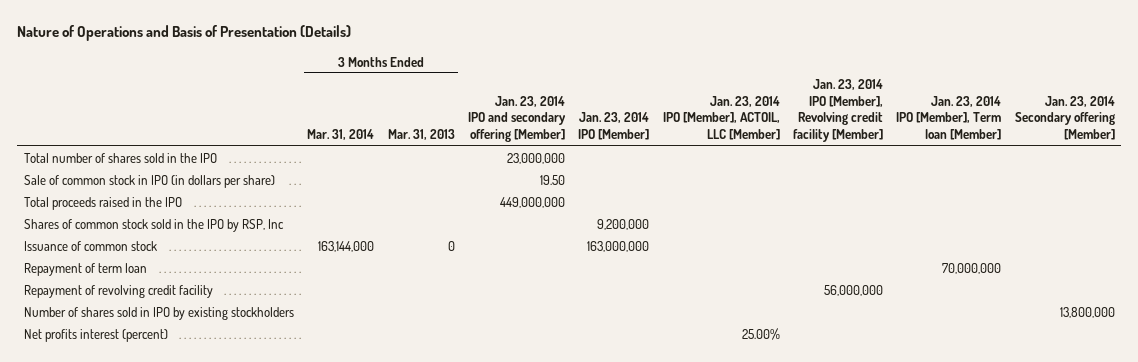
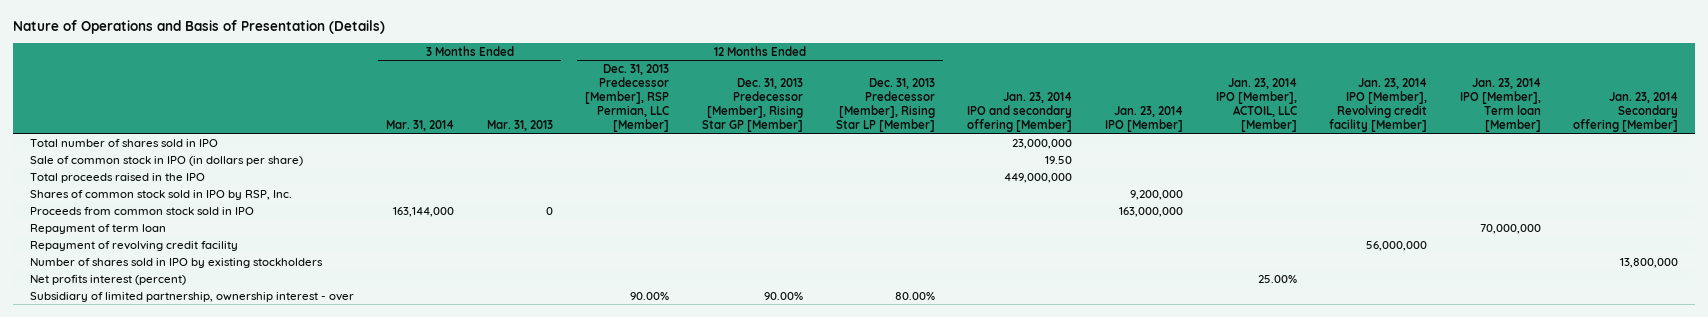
- | 3 Months Ended Mar. 31, 2014 | 3 Months Ended Mar. 31, 2013 | Jan. 23, 2014 IPO and secondary offering [Member] | Jan. 23, 2014 IPO [Member] | Jan. 23, 2014 IPO [Member], ACTOIL, LLC [Member] | Jan. 23, 2014 IPO [Member], Revolving credit facility [Member] | Jan. 23, 2014 IPO [Member], Term loan [Member] | Jan. 23, 2014 Secondary offering [Member]
+ | 3 Months Ended Mar. 31, 2014 | 3 Months Ended Mar. 31, 2013 | 12 Months Ended Dec. 31, 2013 Predecessor [Member], RSP Permian, LLC [Member] | 12 Months Ended Dec. 31, 2013 Predecessor [Member], Rising Star GP [Member] | 12 Months Ended Dec. 31, 2013 Predecessor [Member], Rising Star LP [Member] | Jan. 23, 2014 IPO and secondary offering [Member] | Jan. 23, 2014 IPO [Member] | Jan. 23, 2014 IPO [Member], ACTOIL, LLC [Member] | Jan. 23, 2014 IPO [Member], Revolving credit facility [Member] | Jan. 23, 2014 IPO [Member], Term loan [Member] | Jan. 23, 2014 Secondary offering [Member]
- Total number of shares sold in the IPO | | | 23,000,000 | | | | |
+ Total number of shares sold in IPO | | | | | | 23,000,000 | | | | |
- Shares of common stock sold in the IPO by RSP, Inc | | | | 9,200,000 | | | |
- Issuance of common stock | 163,144,000 | 0 | | 163,000,000 | | | |
+ Shares of common stock sold in IPO by RSP, Inc. | | | | | | | 9,200,000 | | | |
+ Proceeds from common stock sold in IPO | 163,144,000 | 0 | | | | | 163,000,000 | | | |
+ Subsidiary of limited partnership, ownership interest - over | | | 90.00% | 90.00% | 80.00% | | | | | |

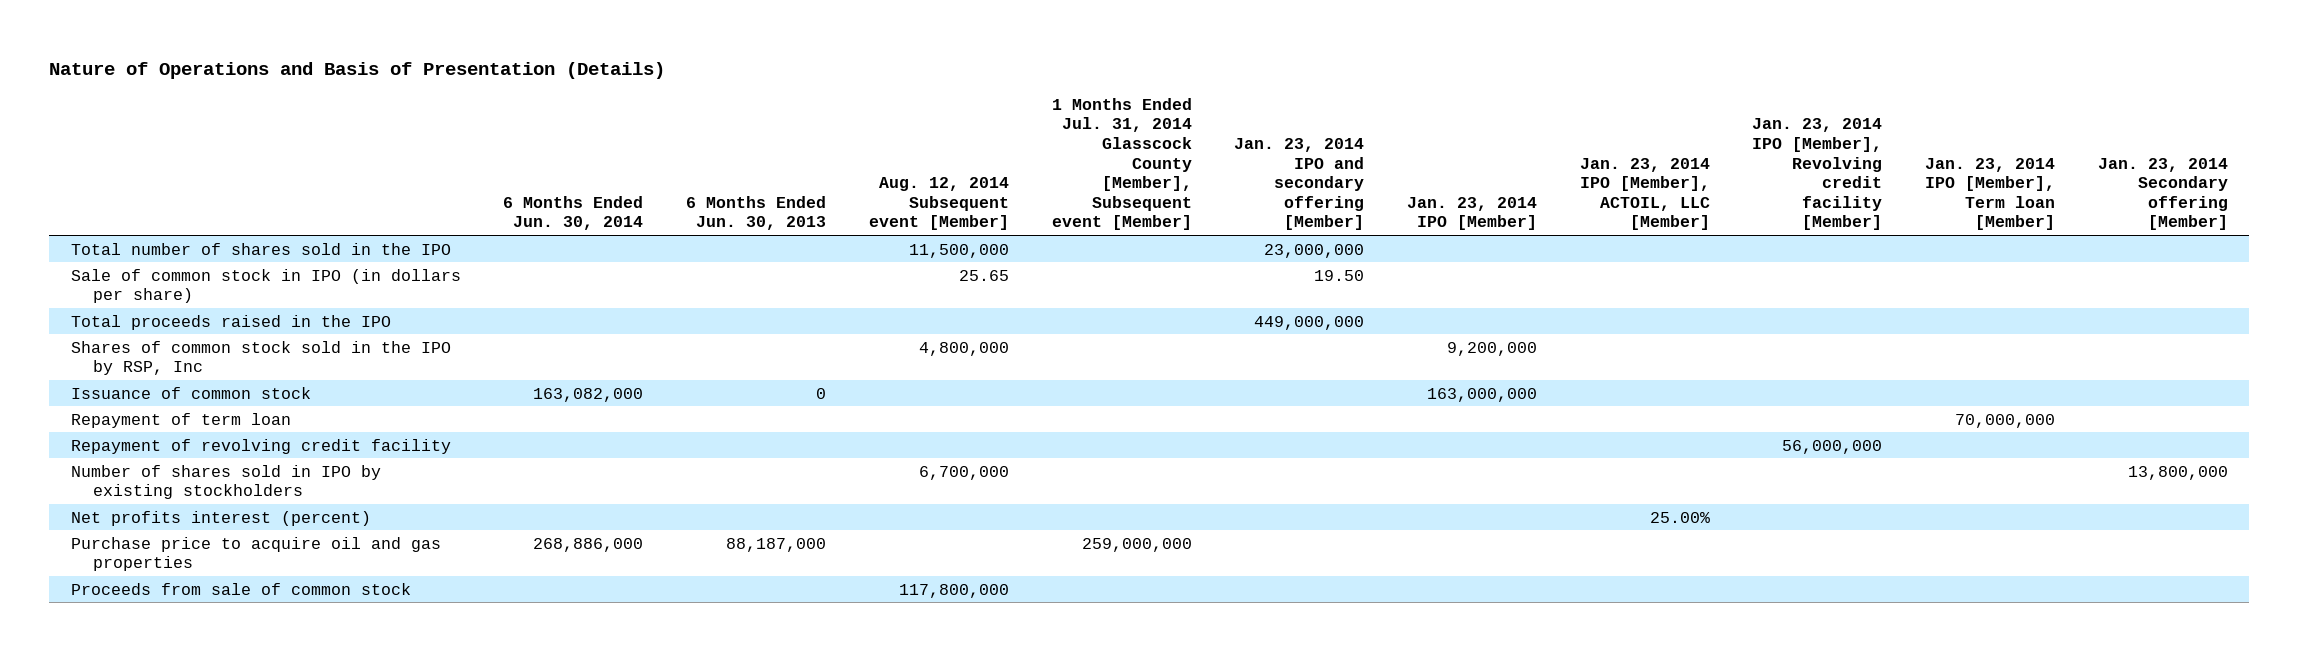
- | 3 Months Ended Mar. 31, 2014 | 3 Months Ended Mar. 31, 2013 | 12 Months Ended Dec. 31, 2013 Predecessor [Member], RSP Permian, LLC [Member] | 12 Months Ended Dec. 31, 2013 Predecessor [Member], Rising Star GP [Member] | 12 Months Ended Dec. 31, 2013 Predecessor [Member], Rising Star LP [Member] | Jan. 23, 2014 IPO and secondary offering [Member] | Jan. 23, 2014 IPO [Member] | Jan. 23, 2014 IPO [Member], ACTOIL, LLC [Member] | Jan. 23, 2014 IPO [Member], Revolving credit facility [Member] | Jan. 23, 2014 IPO [Member], Term loan [Member] | Jan. 23, 2014 Secondary offering [Member]
+ | 6 Months Ended Jun. 30, 2014 | 6 Months Ended Jun. 30, 2013 | Aug. 12, 2014 Subsequent event [Member] | 1 Months Ended Jul. 31, 2014 Glasscock County [Member], Subsequent event [Member] | Jan. 23, 2014 IPO and secondary offering [Member] | Jan. 23, 2014 IPO [Member] | Jan. 23, 2014 IPO [Member], ACTOIL, LLC [Member] | Jan. 23, 2014 IPO [Member], Revolving credit facility [Member] | Jan. 23, 2014 IPO [Member], Term loan [Member] | Jan. 23, 2014 Secondary offering [Member]
- Total number of shares sold in IPO | | | | | | 23,000,000 | | | | |
+ Total number of shares sold in the IPO | | | 11,500,000 | | 23,000,000 | | | | |
- Shares of common stock sold in IPO by RSP, Inc. | | | | | | | 9,200,000 | | | |
- Proceeds from common stock sold in IPO | 163,144,000 | 0 | | | | | 163,000,000 | | | |
+ Shares of common stock sold in the IPO by RSP, Inc | | | 4,800,000 | | | 9,200,000 | | | |
+ Issuance of common stock | 163,082,000 | 0 | | | | 163,000,000 | | | |
- Subsidiary of limited partnership, ownership interest - over | | | 90.00% | 90.00% | 80.00% | | | | | |
+ Purchase price to acquire oil and gas properties | 268,886,000 | 88,187,000 | | 259,000,000 | | | | | |
+ Proceeds from sale of common stock | | | 117,800,000 | | | | | | |

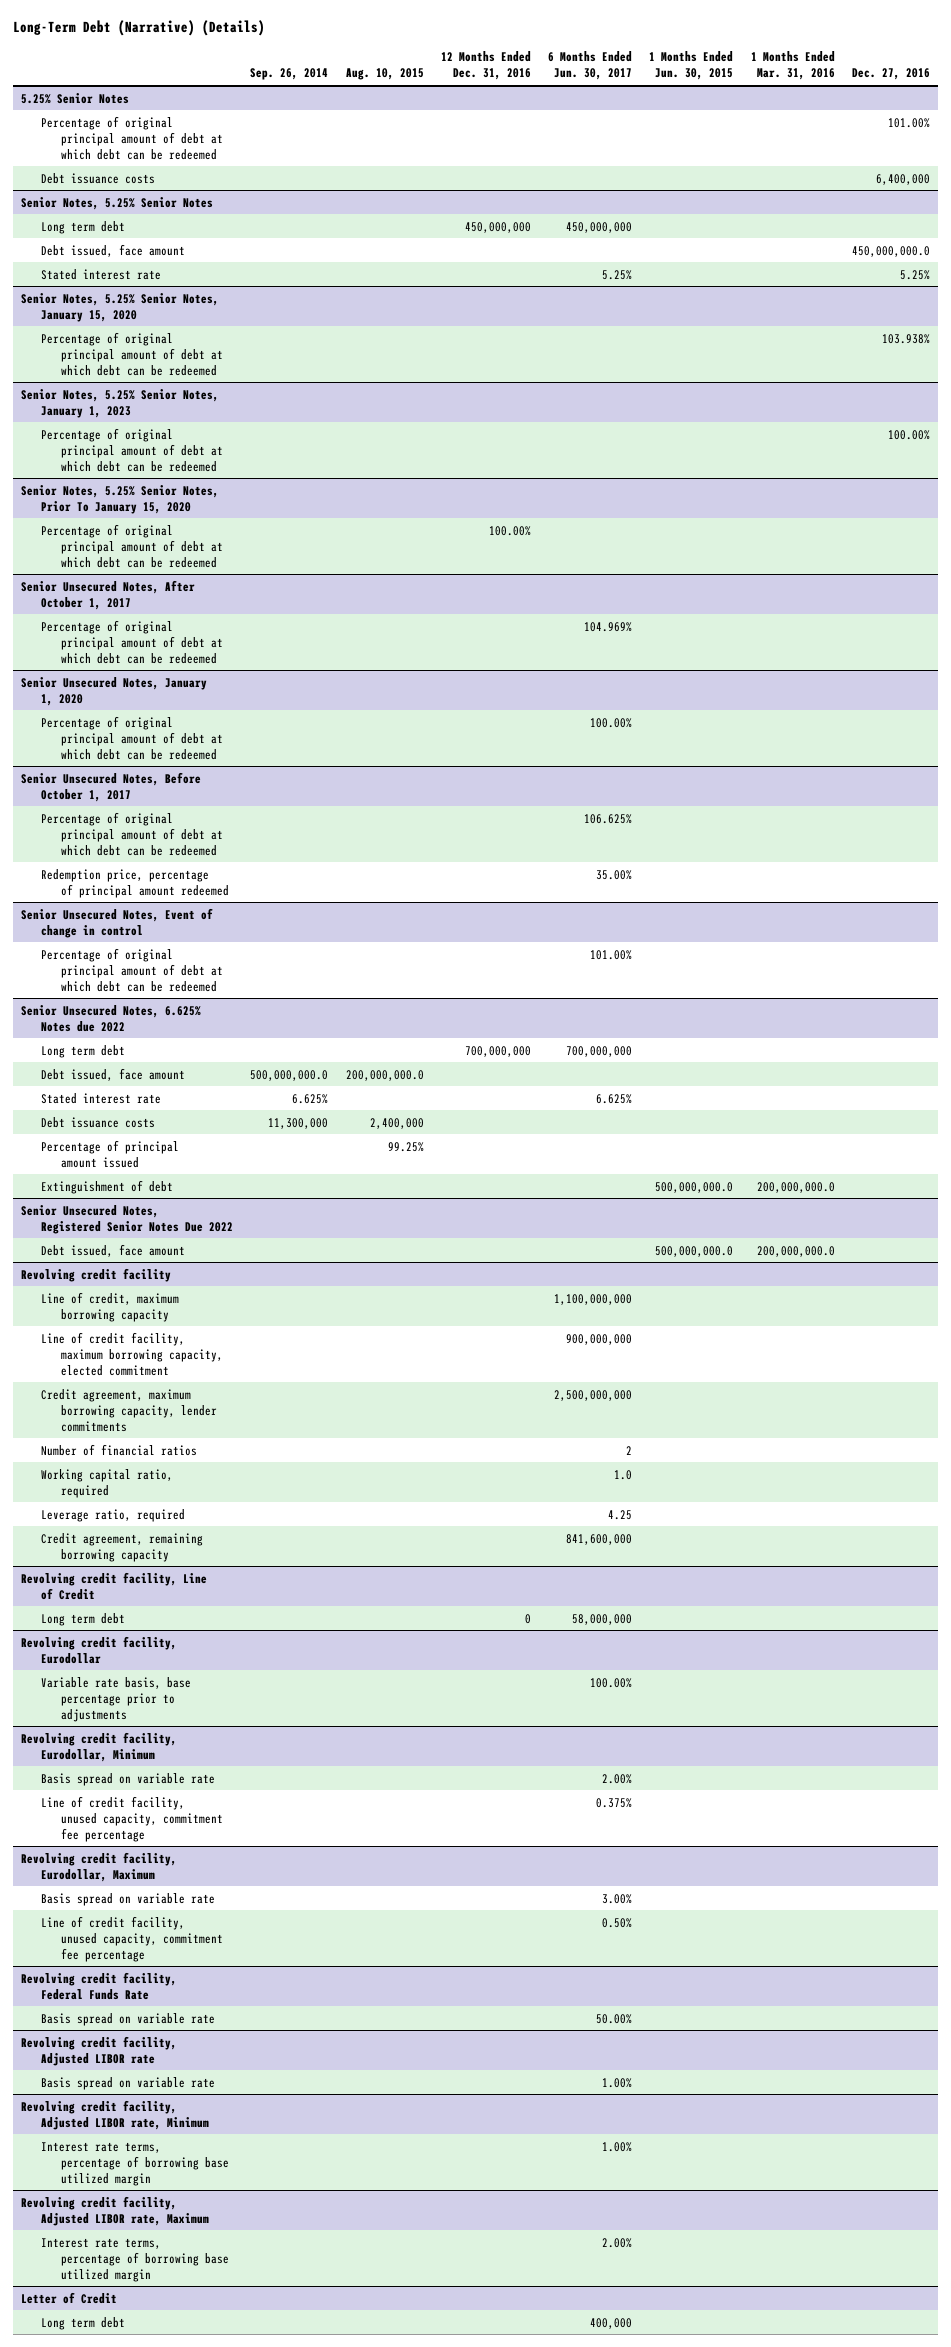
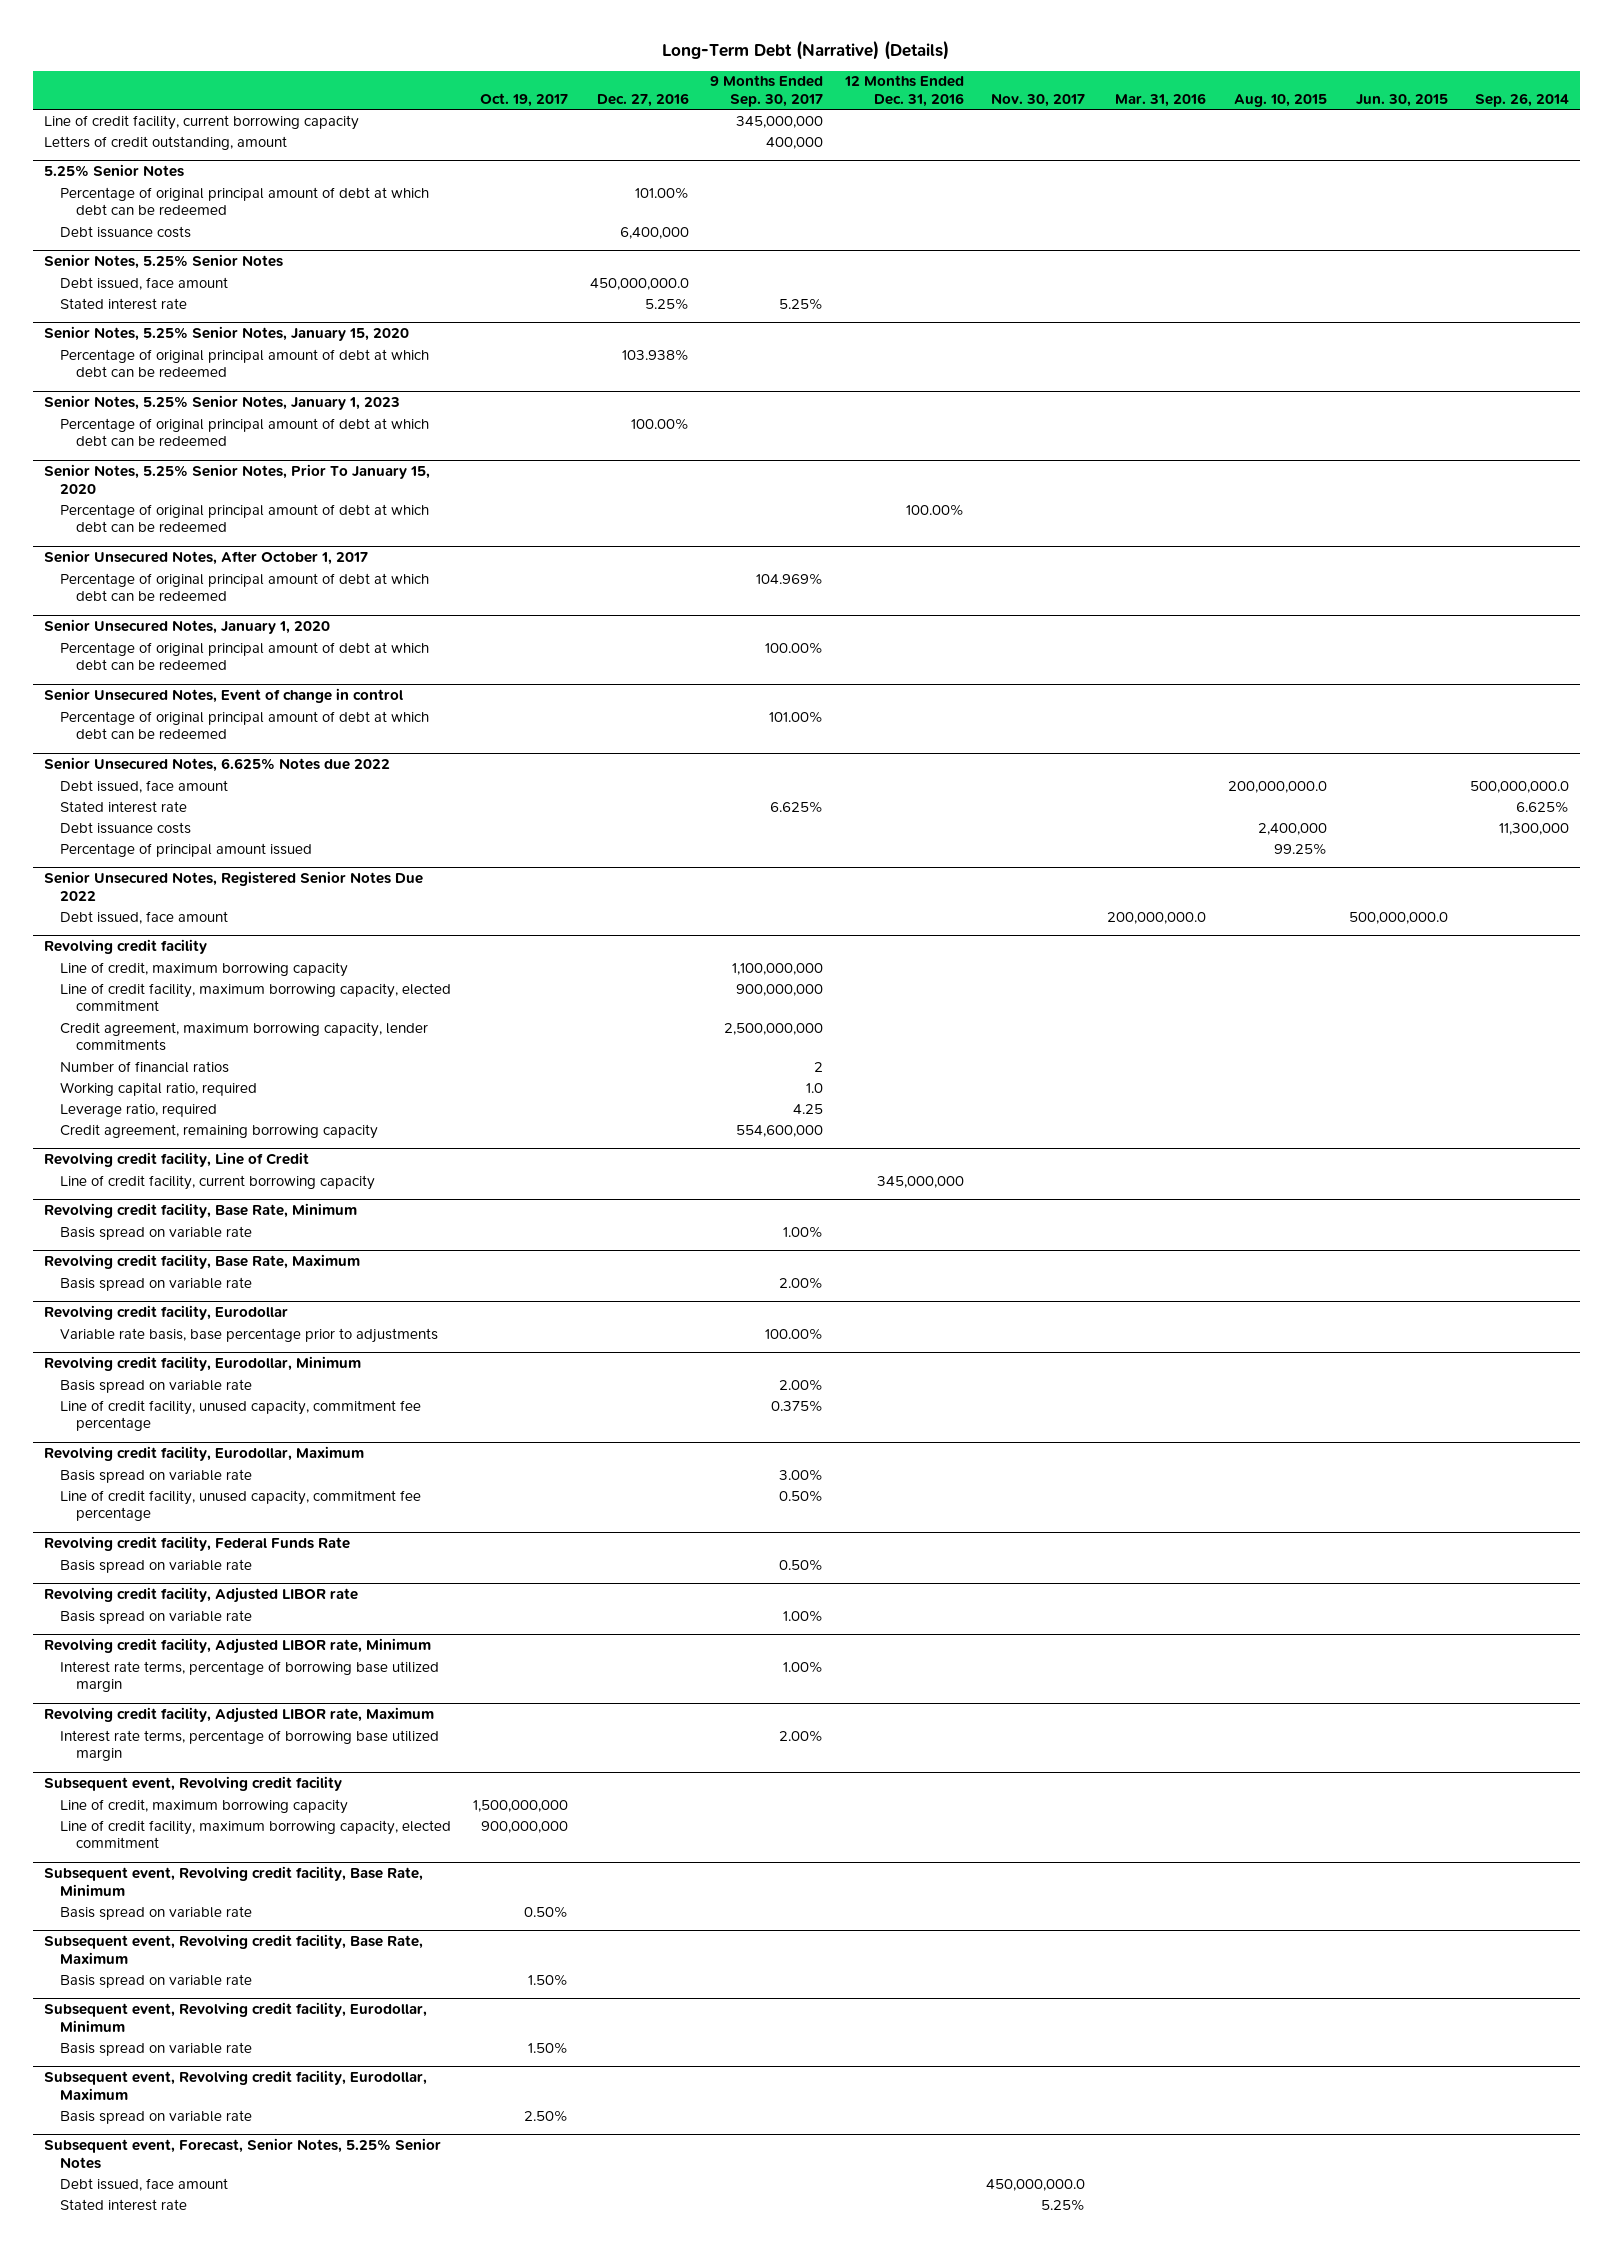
- | Sep. 26, 2014 | Aug. 10, 2015 | 12 Months Ended Dec. 31, 2016 | 6 Months Ended Jun. 30, 2017 | 1 Months Ended Jun. 30, 2015 | 1 Months Ended Mar. 31, 2016 | Dec. 27, 2016
+ | Oct. 19, 2017 | Dec. 27, 2016 | 9 Months Ended Sep. 30, 2017 | 12 Months Ended Dec. 31, 2016 | Nov. 30, 2017 | Mar. 31, 2016 | Aug. 10, 2015 | Jun. 30, 2015 | Sep. 26, 2014
+ Line of credit facility, current borrowing capacity | | | 345,000,000 | | | | | |
+ Letters of credit outstanding, amount | | | 400,000 | | | | | |
@ Senior Notes, 5.25% Senior Notes
- Long term debt | | | 450,000,000 | 450,000,000 | | |
- Senior Unsecured Notes, Before October 1, 2017
- Percentage of original principal amount of debt at which debt can be redeemed | | | | 106.625% | | |
- Redemption price, percentage of principal amount redeemed | | | | 35.00% | | |
@ Senior Unsecured Notes, 6.625% Notes due 2022
- Long term debt | | | 700,000,000 | 700,000,000 | | |
- Extinguishment of debt | | | | | 500,000,000.0 | 200,000,000.0 |
@ Revolving credit facility, Line of Credit
- Long term debt | | | 0 | 58,000,000 | | |
+ Line of credit facility, current borrowing capacity | | | | 345,000,000 | | | | |
+ Revolving credit facility, Base Rate, Minimum
+ Basis spread on variable rate | | | 1.00% | | | | | |
+ Revolving credit facility, Base Rate, Maximum
+ Basis spread on variable rate | | | 2.00% | | | | | |
- Letter of Credit
- Long term debt | | | | 400,000 | | |
+ Subsequent event, Revolving credit facility
+ Line of credit, maximum borrowing capacity | 1,500,000,000 | | | | | | | |
+ Line of credit facility, maximum borrowing capacity, elected commitment | 900,000,000 | | | | | | | |
+ Subsequent event, Revolving credit facility, Base Rate, Minimum
+ Basis spread on variable rate | 0.50% | | | | | | | |
+ Subsequent event, Revolving credit facility, Base Rate, Maximum
+ Basis spread on variable rate | 1.50% | | | | | | | |
+ Subsequent event, Revolving credit facility, Eurodollar, Minimum
+ Basis spread on variable rate | 1.50% | | | | | | | |
+ Subsequent event, Revolving credit facility, Eurodollar, Maximum
+ Basis spread on variable rate | 2.50% | | | | | | | |
+ Subsequent event, Forecast, Senior Notes, 5.25% Senior Notes
+ Debt issued, face amount | | | | | 450,000,000.0 | | | |
+ Stated interest rate | | | | | 5.25% | | | |

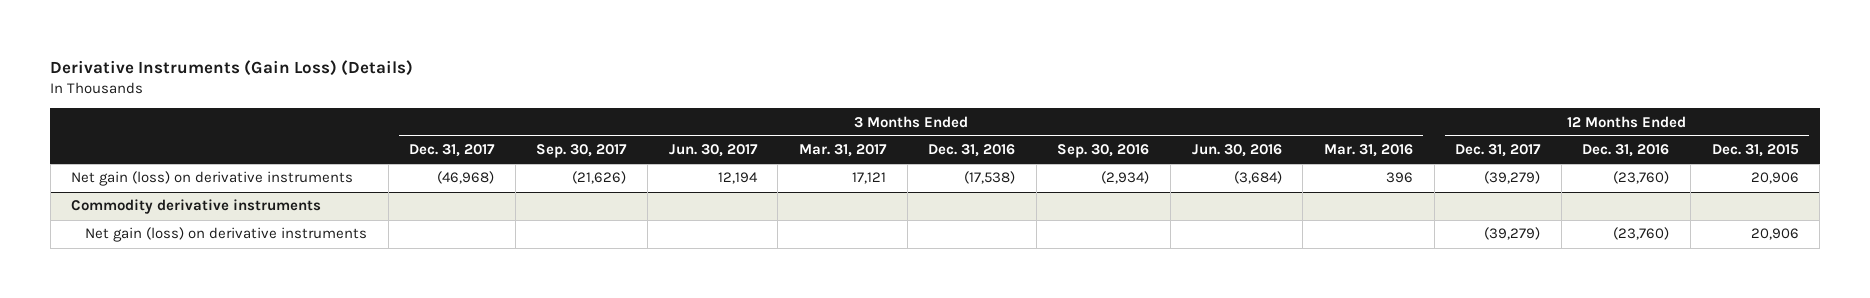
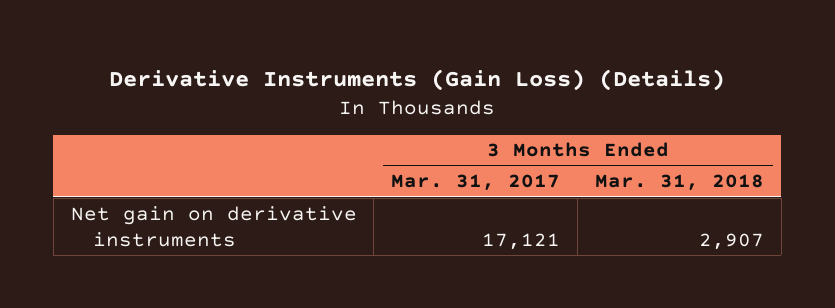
- | 3 Months Ended Dec. 31, 2017 | 3 Months Ended Sep. 30, 2017 | 3 Months Ended Jun. 30, 2017 | 3 Months Ended Mar. 31, 2017 | 3 Months Ended Dec. 31, 2016 | 3 Months Ended Sep. 30, 2016 | 3 Months Ended Jun. 30, 2016 | 3 Months Ended Mar. 31, 2016 | 12 Months Ended Dec. 31, 2017 | 12 Months Ended Dec. 31, 2016 | 12 Months Ended Dec. 31, 2015
+ | 3 Months Ended Mar. 31, 2017 | 3 Months Ended Mar. 31, 2018
- Net gain (loss) on derivative instruments | (46,968) | (21,626) | 12,194 | 17,121 | (17,538) | (2,934) | (3,684) | 396 | (39,279) | (23,760) | 20,906
- Commodity derivative instruments
- Net gain (loss) on derivative instruments | | | | | | | | | (39,279) | (23,760) | 20,906
+ Net gain on derivative instruments | 17,121 | 2,907

